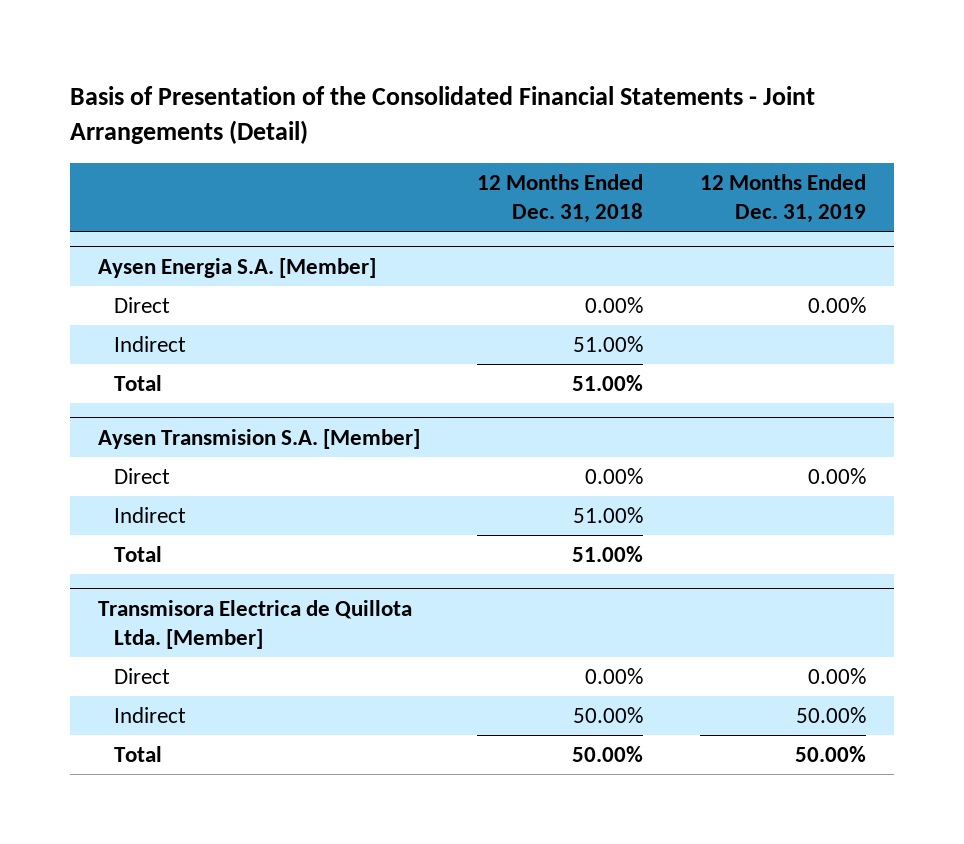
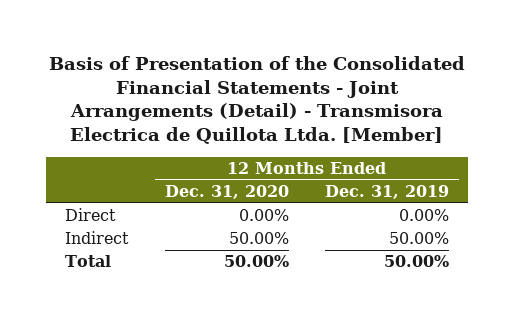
- Basis of Presentation of the Consolidated Financial Statements - Joint Arrangements (Detail)
+ Basis of Presentation of the Consolidated Financial Statements - Joint Arrangements (Detail) - Transmisora Electrica de Quillota Ltda. [Member]
- | 12 Months Ended Dec. 31, 2018 | 12 Months Ended Dec. 31, 2019
+ | 12 Months Ended Dec. 31, 2020 | 12 Months Ended Dec. 31, 2019
- Aysen Energia S.A. [Member]
- Direct | 0.00% | 0.00%
- Indirect | 51.00% |
- Total | 51.00% |
- Aysen Transmision S.A. [Member]
- Direct | 0.00% | 0.00%
- Indirect | 51.00% |
- Total | 51.00% |
- Transmisora Electrica de Quillota Ltda. [Member]

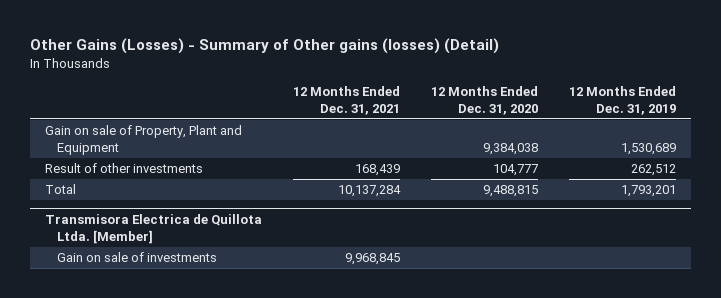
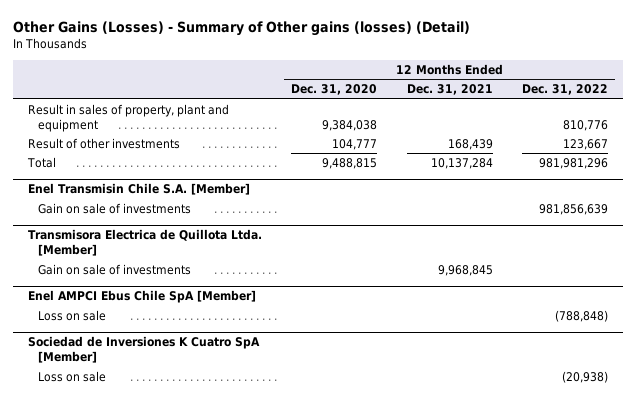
- | 12 Months Ended Dec. 31, 2021 | 12 Months Ended Dec. 31, 2020 | 12 Months Ended Dec. 31, 2019
+ | 12 Months Ended Dec. 31, 2020 | 12 Months Ended Dec. 31, 2021 | 12 Months Ended Dec. 31, 2022
- Gain on sale of Property, Plant and Equipment | | 9,384,038 | 1,530,689
+ Result in sales of property, plant and equipment | 9,384,038 | | 810,776
+ Enel Transmisin Chile S.A. [Member]
+ Gain on sale of investments | | | 981,856,639
+ Enel AMPCI Ebus Chile SpA [Member]
+ Loss on sale | | | (788,848)
+ Sociedad de Inversiones K Cuatro SpA [Member]
+ Loss on sale | | | (20,938)

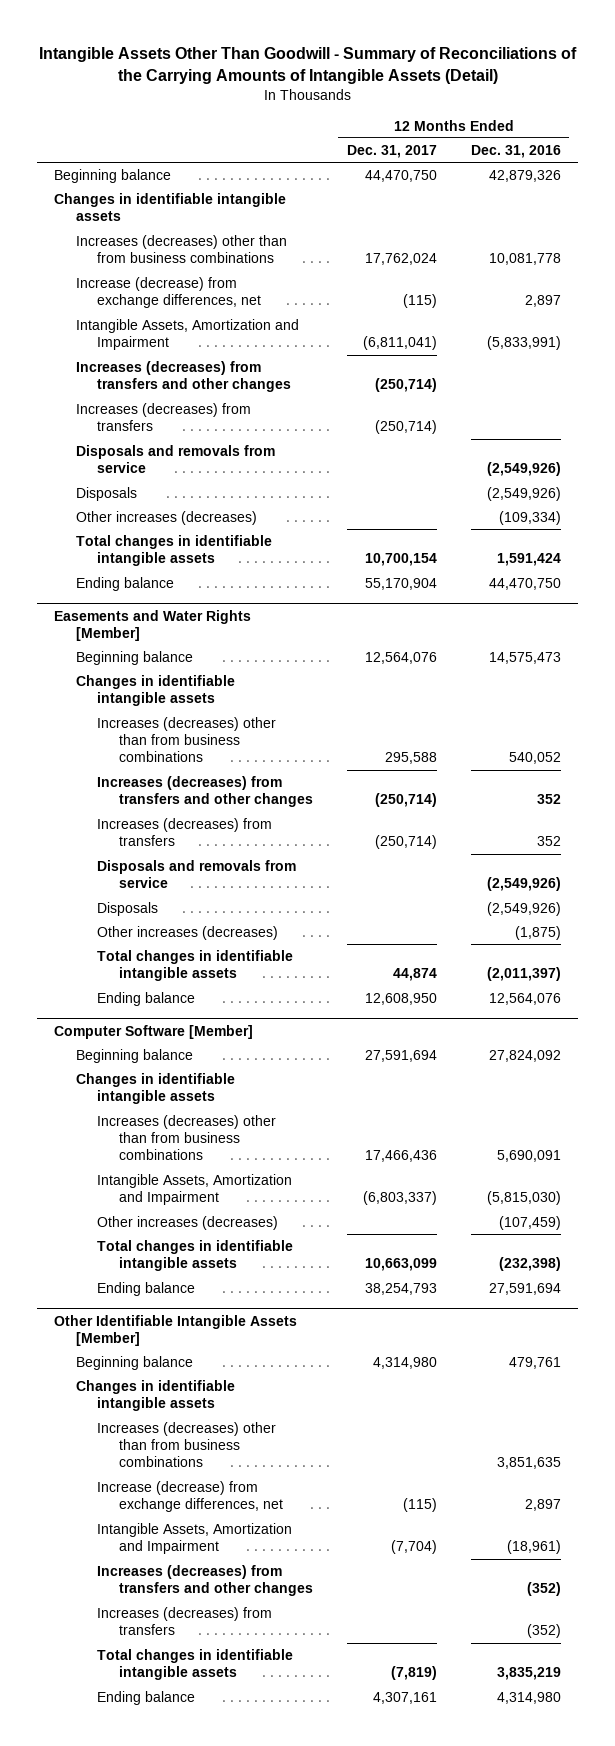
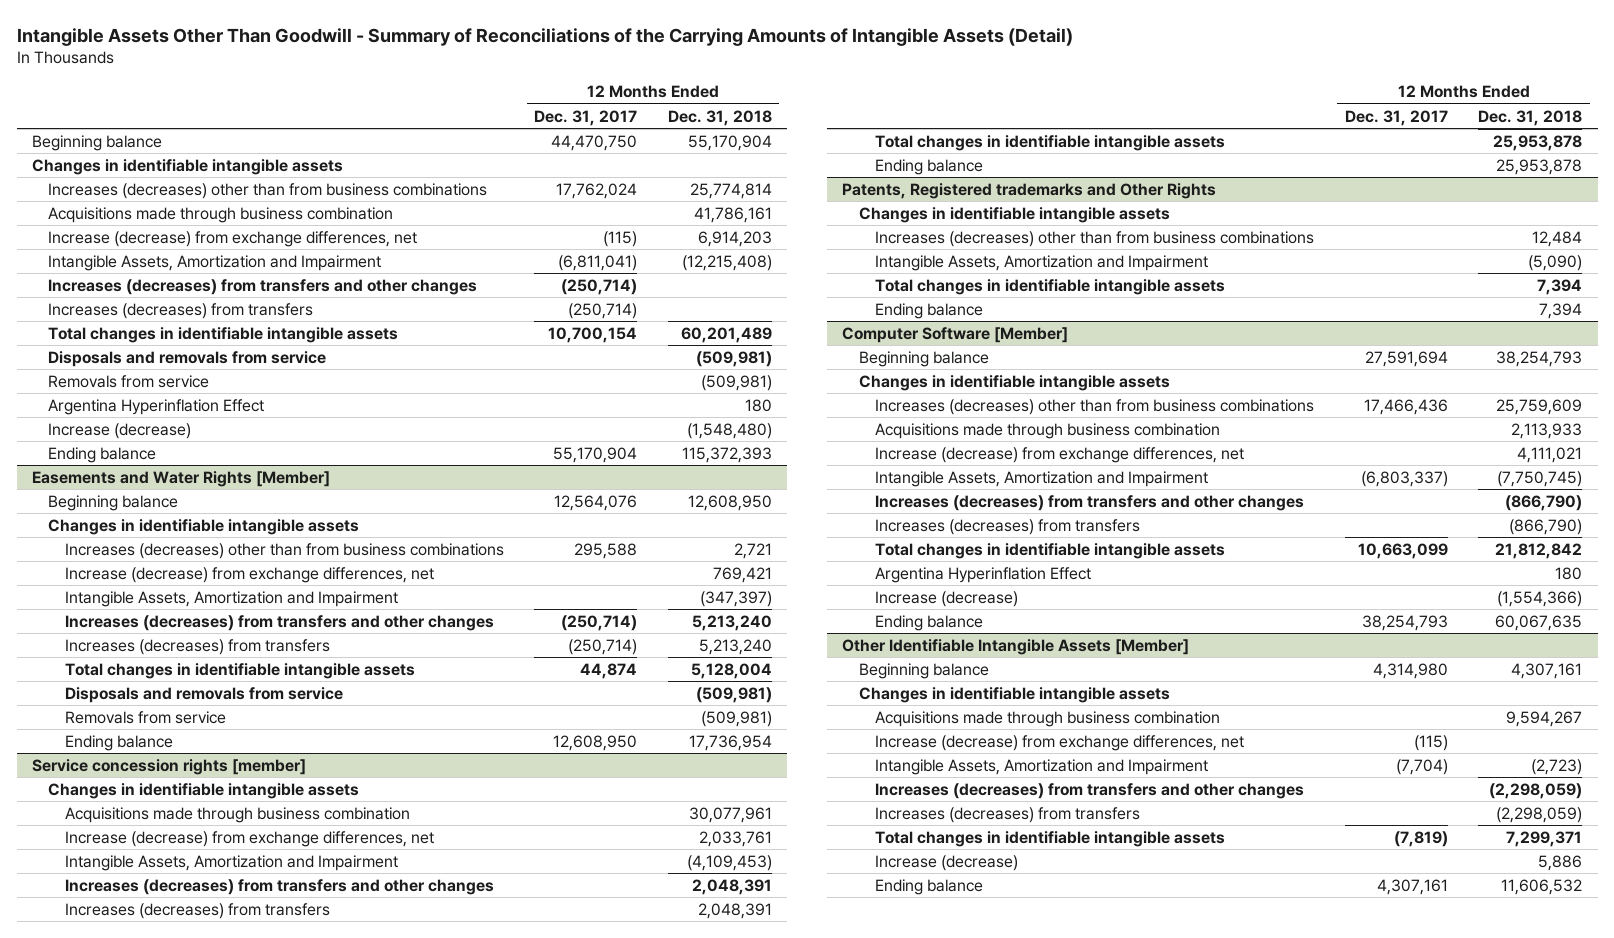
- | 12 Months Ended Dec. 31, 2017 | 12 Months Ended Dec. 31, 2016
+ | 12 Months Ended Dec. 31, 2017 | 12 Months Ended Dec. 31, 2018
+ Acquisitions made through business combination | | 41,786,161
- Disposals | | (2,549,926)
- Other increases (decreases) | | (109,334)
moved down: Disposals and removals from service | | (509,981)
+ Removals from service | | (509,981)
+ Argentina Hyperinflation Effect | | 180
+ Increase (decrease) | | (1,548,480)
@ Easements and Water Rights [Member]
+ Increase (decrease) from exchange differences, net | | 769,421
+ Intangible Assets, Amortization and Impairment | | (347,397)
- Disposals | | (2,549,926)
- Other increases (decreases) | | (1,875)
moved down: Disposals and removals from service | | (509,981)
+ Removals from service | | (509,981)
+ Service concession rights [member]
+ Changes in identifiable intangible assets
+ Acquisitions made through business combination | | 30,077,961
+ Increase (decrease) from exchange differences, net | | 2,033,761
+ Intangible Assets, Amortization and Impairment | | (4,109,453)
+ Increases (decreases) from transfers and other changes | | 2,048,391
+ Increases (decreases) from transfers | | 2,048,391
+ Total changes in identifiable intangible assets | | 25,953,878
+ Ending balance | | 25,953,878
+ Patents, Registered trademarks and Other Rights
+ Changes in identifiable intangible assets
+ Increases (decreases) other than from business combinations | | 12,484
+ Intangible Assets, Amortization and Impairment | | (5,090)
+ Total changes in identifiable intangible assets | | 7,394
+ Ending balance | | 7,394
@ Computer Software [Member]
+ Acquisitions made through business combination | | 2,113,933
+ Increase (decrease) from exchange differences, net | | 4,111,021
- Other increases (decreases) | | (107,459)
+ Increases (decreases) from transfers and other changes | | (866,790)
+ Increases (decreases) from transfers | | (866,790)
+ Argentina Hyperinflation Effect | | 180
+ Increase (decrease) | | (1,554,366)
@ Other Identifiable Intangible Assets [Member]
- Increases (decreases) other than from business combinations | | 3,851,635
+ Acquisitions made through business combination | | 9,594,267
+ Increase (decrease) | | 5,886

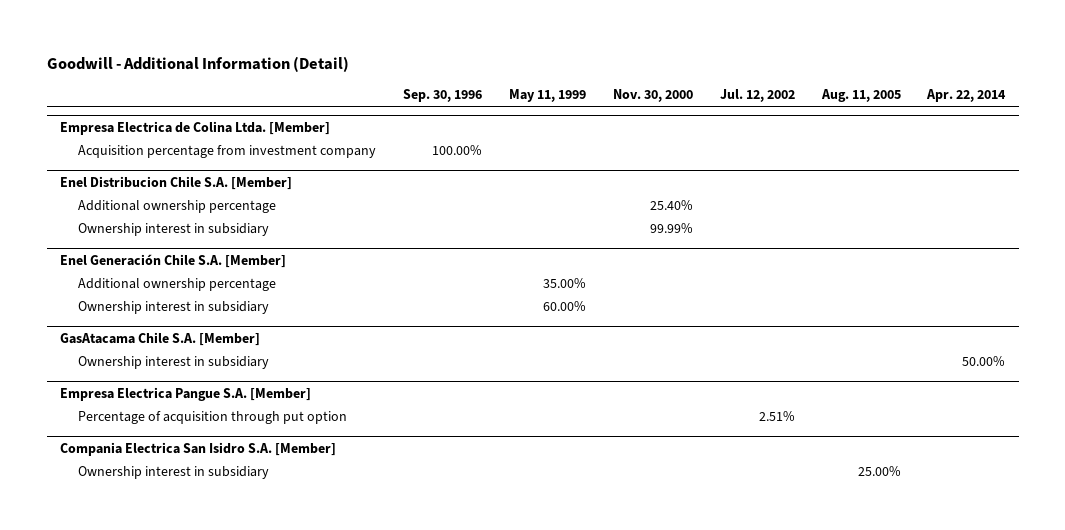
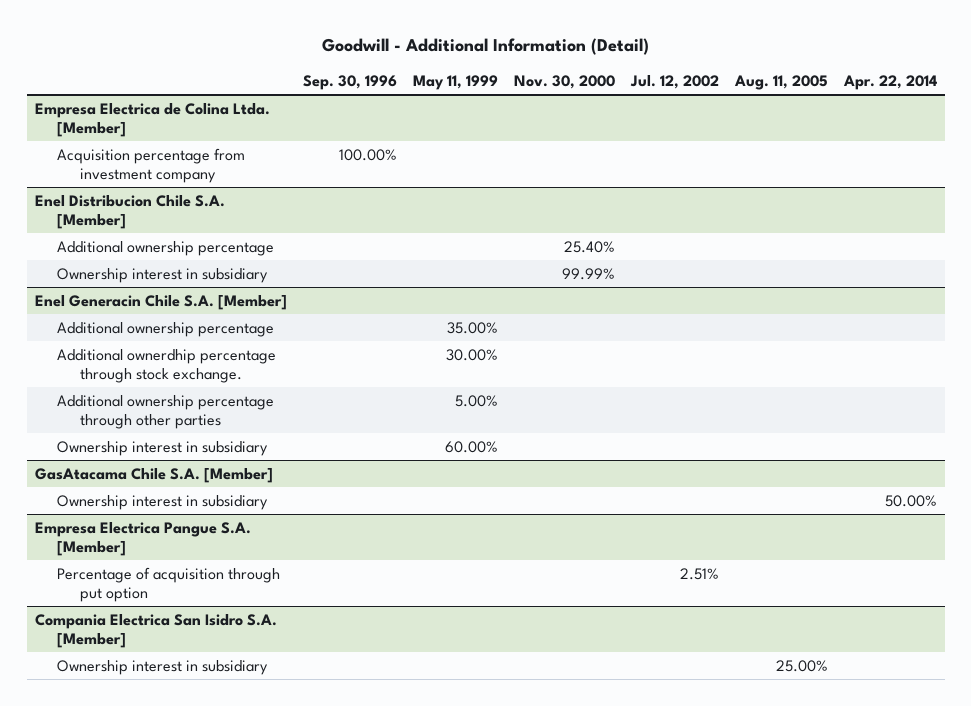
- Enel Generación Chile S.A. [Member]
+ Enel Generacin Chile S.A. [Member]
+ Additional ownerdhip percentage through stock exchange. | | 30.00% | | | |
+ Additional ownership percentage through other parties | | 5.00% | | | |

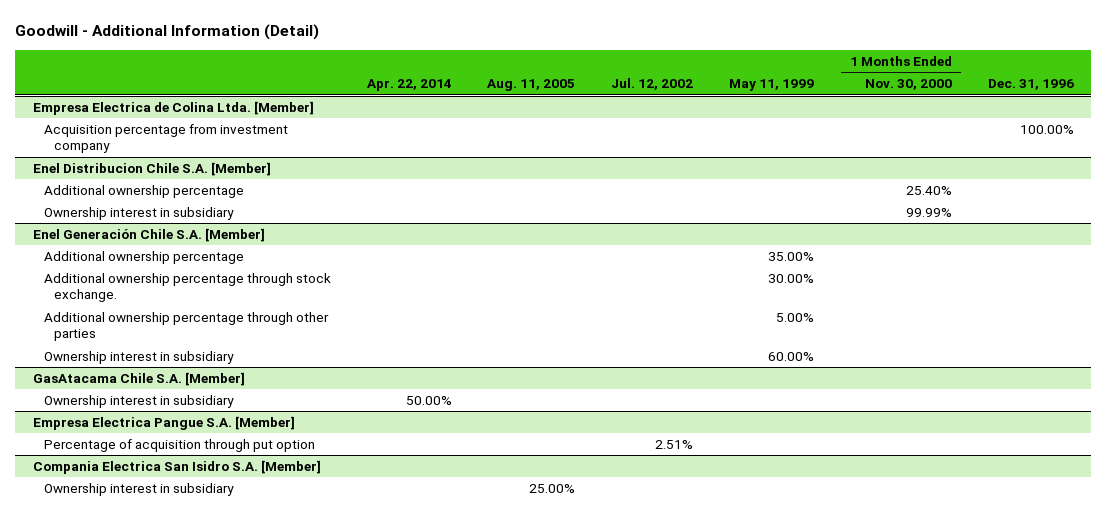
- | Sep. 30, 1996 | May 11, 1999 | Nov. 30, 2000 | Jul. 12, 2002 | Aug. 11, 2005 | Apr. 22, 2014
+ | Apr. 22, 2014 | Aug. 11, 2005 | Jul. 12, 2002 | May 11, 1999 | 1 Months Ended Nov. 30, 2000 | Dec. 31, 1996
- Enel Generacin Chile S.A. [Member]
+ Enel Generación Chile S.A. [Member]
- Additional ownerdhip percentage through stock exchange. | | 30.00% | | | |
+ Additional ownership percentage through stock exchange. | | | | 30.00% | |

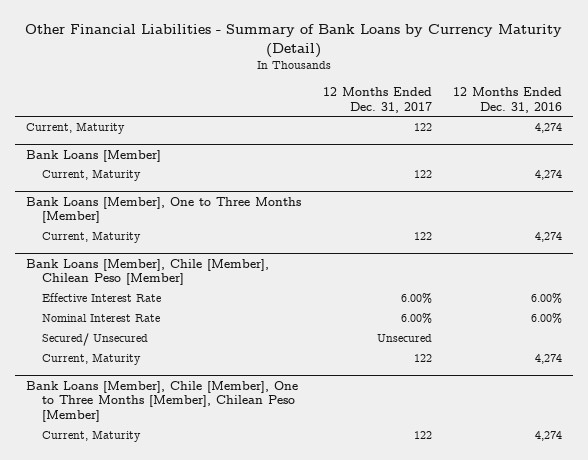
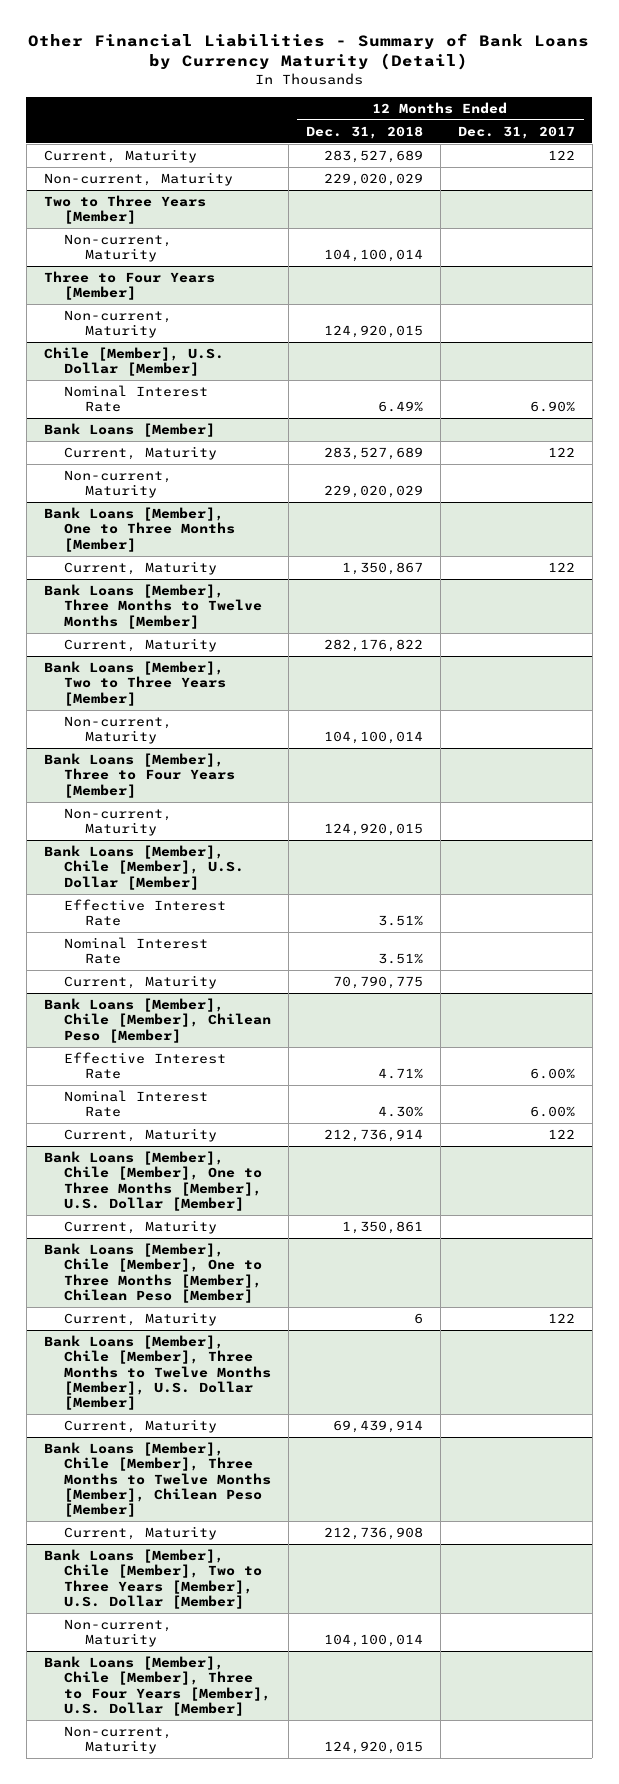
- | 12 Months Ended Dec. 31, 2017 | 12 Months Ended Dec. 31, 2016
+ | 12 Months Ended Dec. 31, 2018 | 12 Months Ended Dec. 31, 2017
+ Non-current, Maturity | 229,020,029 |
+ Two to Three Years [Member]
+ Non-current, Maturity | 104,100,014 |
+ Three to Four Years [Member]
+ Non-current, Maturity | 124,920,015 |
+ Chile [Member], U.S. Dollar [Member]
+ Nominal Interest Rate | 6.49% | 6.90%
@ Bank Loans [Member]
+ Non-current, Maturity | 229,020,029 |
+ Bank Loans [Member], Three Months to Twelve Months [Member]
+ Current, Maturity | 282,176,822 |
+ Bank Loans [Member], Two to Three Years [Member]
+ Non-current, Maturity | 104,100,014 |
+ Bank Loans [Member], Three to Four Years [Member]
+ Non-current, Maturity | 124,920,015 |
+ Bank Loans [Member], Chile [Member], U.S. Dollar [Member]
+ Effective Interest Rate | 3.51% |
+ Nominal Interest Rate | 3.51% |
+ Current, Maturity | 70,790,775 |
@ Bank Loans [Member], Chile [Member], Chilean Peso [Member]
- Secured/ Unsecured | Unsecured |
+ Bank Loans [Member], Chile [Member], One to Three Months [Member], U.S. Dollar [Member]
+ Current, Maturity | 1,350,861 |
+ Bank Loans [Member], Chile [Member], Three Months to Twelve Months [Member], U.S. Dollar [Member]
+ Current, Maturity | 69,439,914 |
+ Bank Loans [Member], Chile [Member], Three Months to Twelve Months [Member], Chilean Peso [Member]
+ Current, Maturity | 212,736,908 |
+ Bank Loans [Member], Chile [Member], Two to Three Years [Member], U.S. Dollar [Member]
+ Non-current, Maturity | 104,100,014 |
+ Bank Loans [Member], Chile [Member], Three to Four Years [Member], U.S. Dollar [Member]
+ Non-current, Maturity | 124,920,015 |

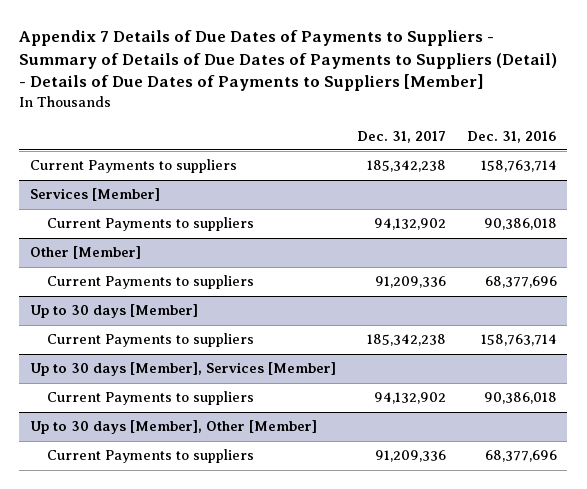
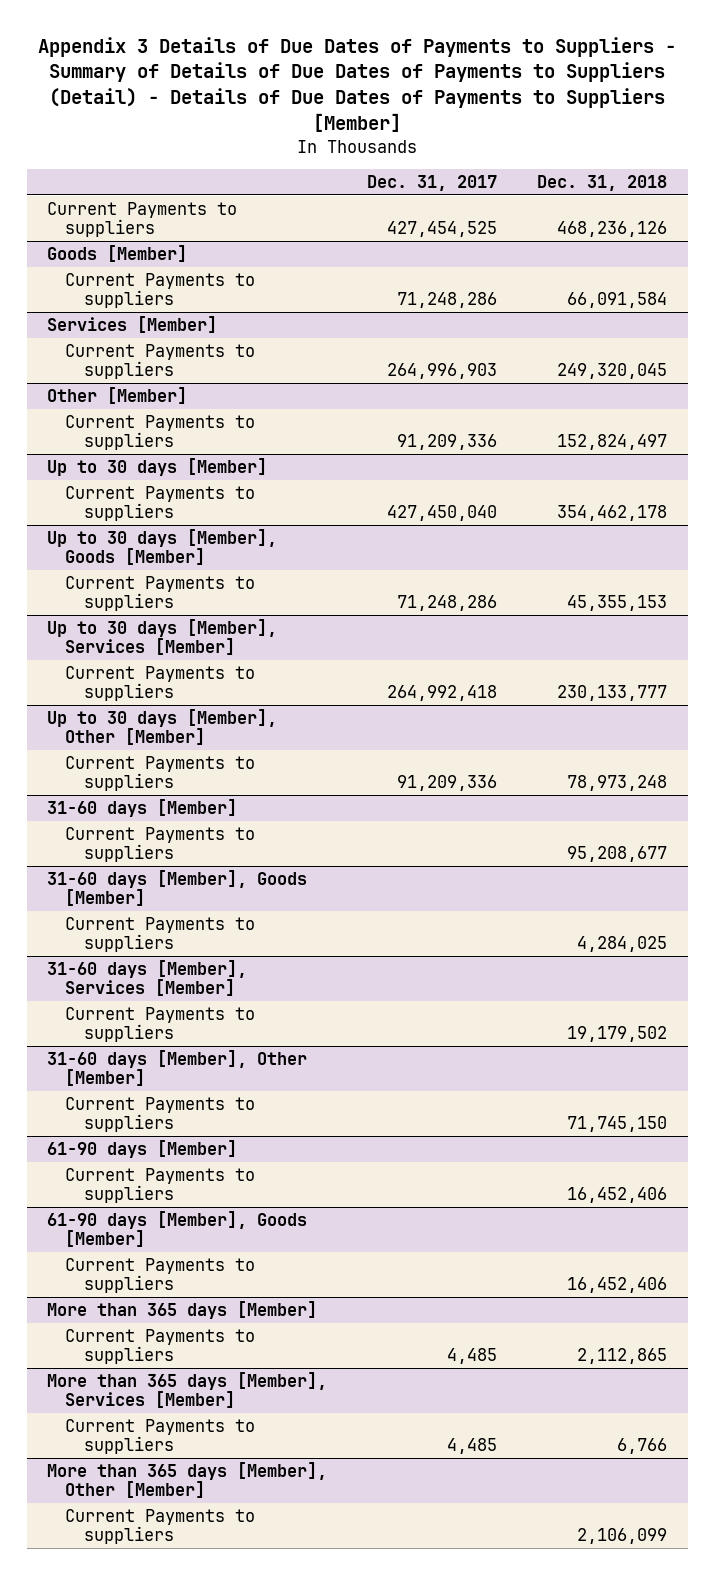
- Appendix 7 Details of Due Dates of Payments to Suppliers - Summary of Details of Due Dates of Payments to Suppliers (Detail) - Details of Due Dates of Payments to Suppliers [Member]
+ Appendix 3 Details of Due Dates of Payments to Suppliers - Summary of Details of Due Dates of Payments to Suppliers (Detail) - Details of Due Dates of Payments to Suppliers [Member]
- | Dec. 31, 2017 | Dec. 31, 2016
+ | Dec. 31, 2017 | Dec. 31, 2018
- Current Payments to suppliers | 185,342,238 | 158,763,714
+ Current Payments to suppliers | 427,454,525 | 468,236,126
+ Goods [Member]
+ Current Payments to suppliers | 71,248,286 | 66,091,584
@ Services [Member]
- Current Payments to suppliers | 94,132,902 | 90,386,018
+ Current Payments to suppliers | 264,996,903 | 249,320,045
@ Up to 30 days [Member]
- Current Payments to suppliers | 185,342,238 | 158,763,714
+ Current Payments to suppliers | 427,450,040 | 354,462,178
+ Up to 30 days [Member], Goods [Member]
+ Current Payments to suppliers | 71,248,286 | 45,355,153
@ Up to 30 days [Member], Services [Member]
- Current Payments to suppliers | 94,132,902 | 90,386,018
+ Current Payments to suppliers | 264,992,418 | 230,133,777
+ 31-60 days [Member]
+ Current Payments to suppliers | | 95,208,677
+ 31-60 days [Member], Goods [Member]
+ Current Payments to suppliers | | 4,284,025
+ 31-60 days [Member], Services [Member]
+ Current Payments to suppliers | | 19,179,502
+ 31-60 days [Member], Other [Member]
+ Current Payments to suppliers | | 71,745,150
+ 61-90 days [Member]
+ Current Payments to suppliers | | 16,452,406
+ 61-90 days [Member], Goods [Member]
+ Current Payments to suppliers | | 16,452,406
+ More than 365 days [Member]
+ Current Payments to suppliers | 4,485 | 2,112,865
+ More than 365 days [Member], Services [Member]
+ Current Payments to suppliers | 4,485 | 6,766
+ More than 365 days [Member], Other [Member]
+ Current Payments to suppliers | | 2,106,099

